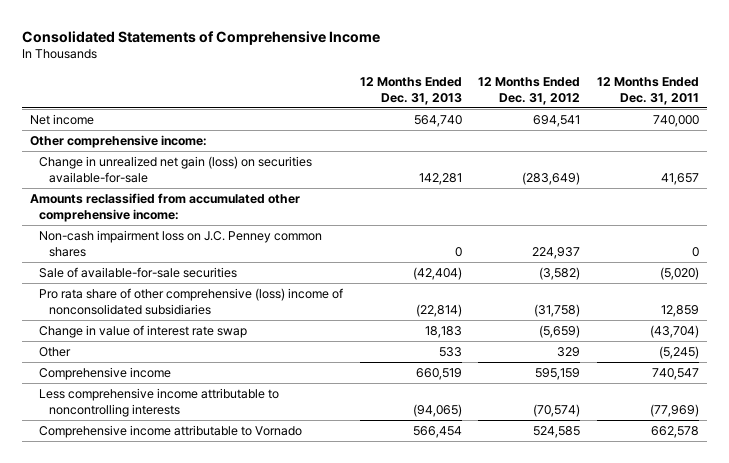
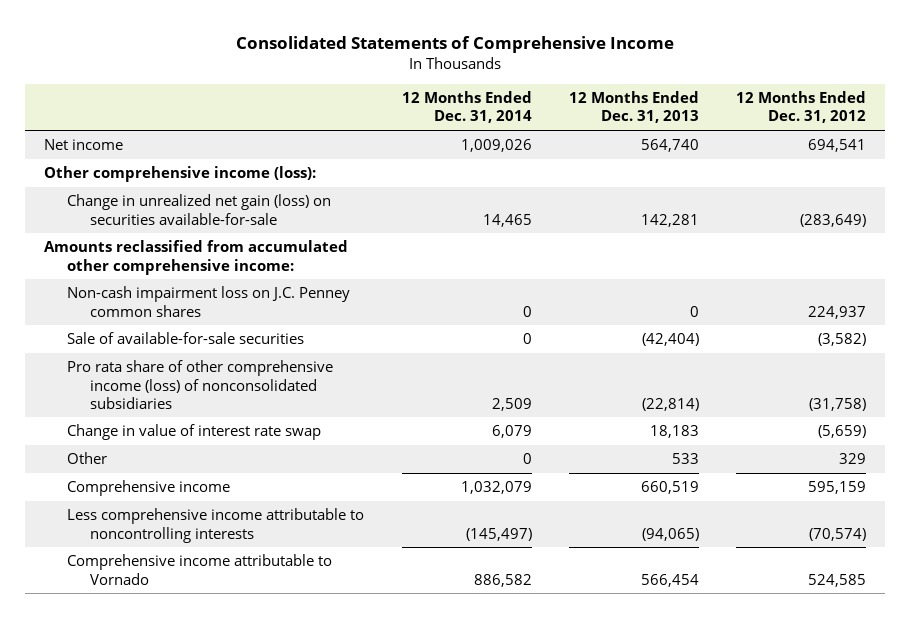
- | 12 Months Ended Dec. 31, 2013 | 12 Months Ended Dec. 31, 2012 | 12 Months Ended Dec. 31, 2011
+ | 12 Months Ended Dec. 31, 2014 | 12 Months Ended Dec. 31, 2013 | 12 Months Ended Dec. 31, 2012
- Other comprehensive income:
+ Other comprehensive income (loss):
- Pro rata share of other comprehensive (loss) income of nonconsolidated subsidiaries | (22,814) | (31,758) | 12,859
+ Pro rata share of other comprehensive income (loss) of nonconsolidated subsidiaries | 2,509 | (22,814) | (31,758)

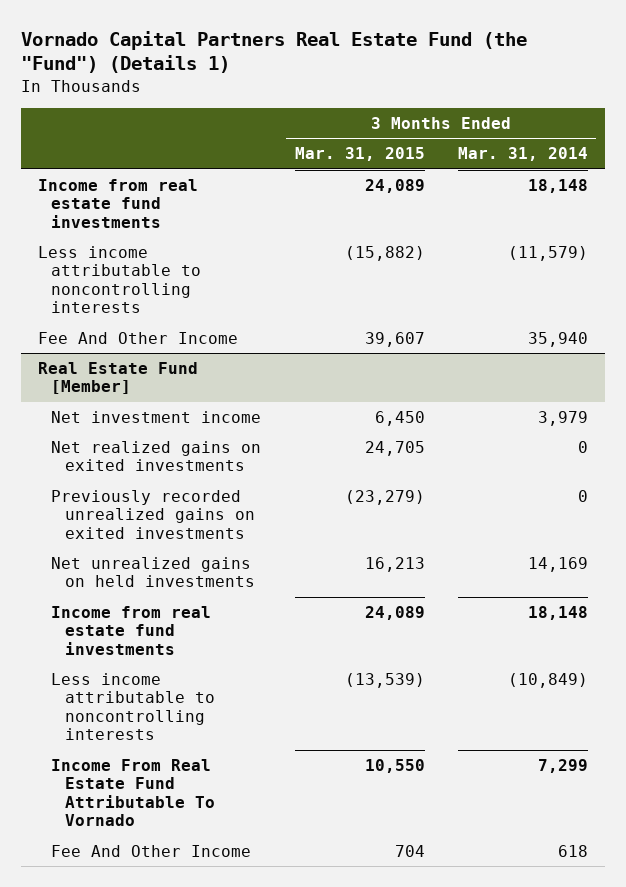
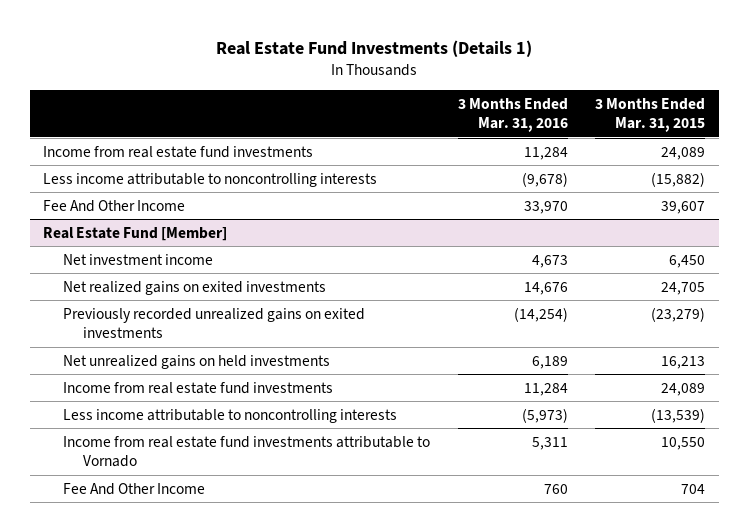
- Vornado Capital Partners Real Estate Fund (the "Fund") (Details 1)
+ Real Estate Fund Investments (Details 1)
- | 3 Months Ended Mar. 31, 2015 | 3 Months Ended Mar. 31, 2014
+ | 3 Months Ended Mar. 31, 2016 | 3 Months Ended Mar. 31, 2015
@ Real Estate Fund [Member]
- Income From Real Estate Fund Attributable To Vornado | 10,550 | 7,299
+ Income from real estate fund investments attributable to Vornado | 5,311 | 10,550

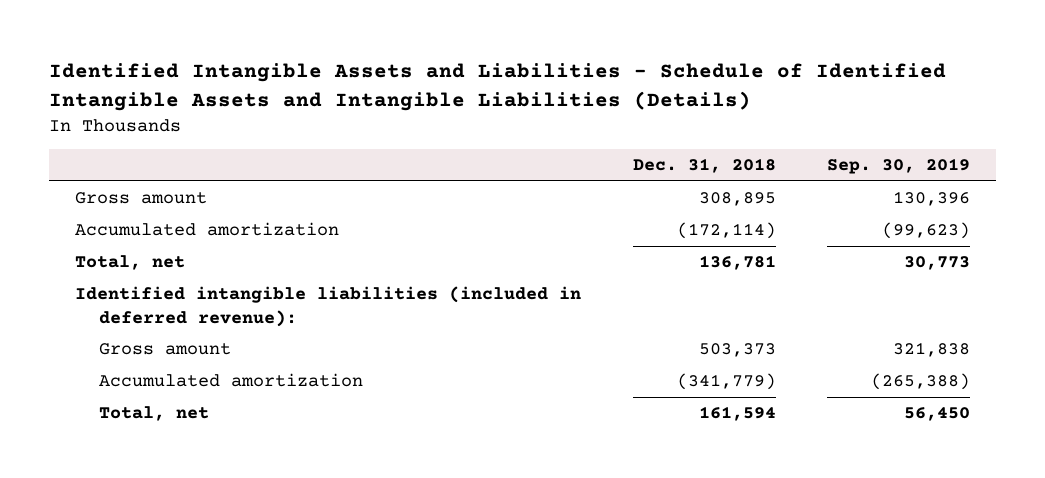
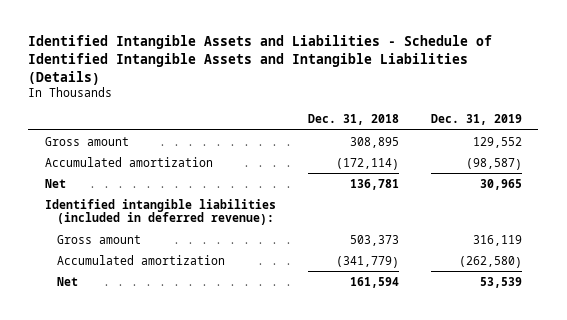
- | Dec. 31, 2018 | Sep. 30, 2019
+ | Dec. 31, 2018 | Dec. 31, 2019
- Total, net | 136,781 | 30,773
+ Net | 136,781 | 30,965
- Total, net | 161,594 | 56,450
+ Net | 161,594 | 53,539

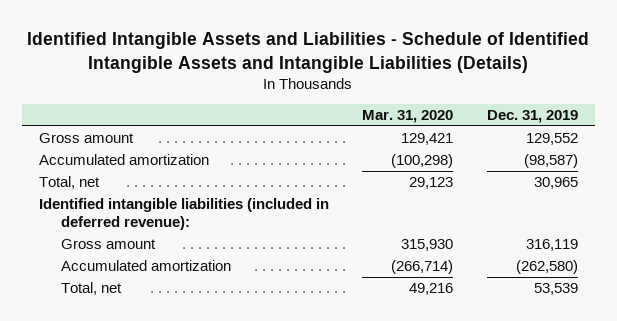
- | Dec. 31, 2018 | Dec. 31, 2019
+ | Mar. 31, 2020 | Dec. 31, 2019
- Net | 136,781 | 30,965
+ Total, net | 29,123 | 30,965
- Net | 161,594 | 53,539
+ Total, net | 49,216 | 53,539

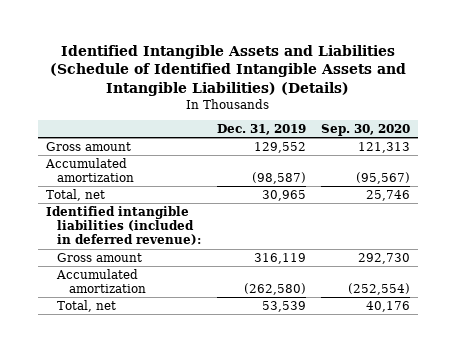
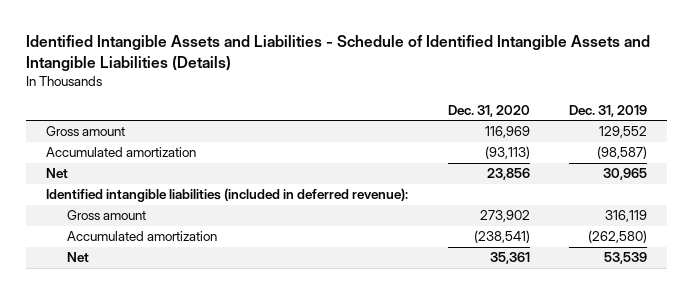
- Identified Intangible Assets and Liabilities (Schedule of Identified Intangible Assets and Intangible Liabilities) (Details)
+ Identified Intangible Assets and Liabilities - Schedule of Identified Intangible Assets and Intangible Liabilities (Details)
- | Dec. 31, 2019 | Sep. 30, 2020
+ | Dec. 31, 2020 | Dec. 31, 2019
- Total, net | 30,965 | 25,746
+ Net | 23,856 | 30,965
- Total, net | 53,539 | 40,176
+ Net | 35,361 | 53,539

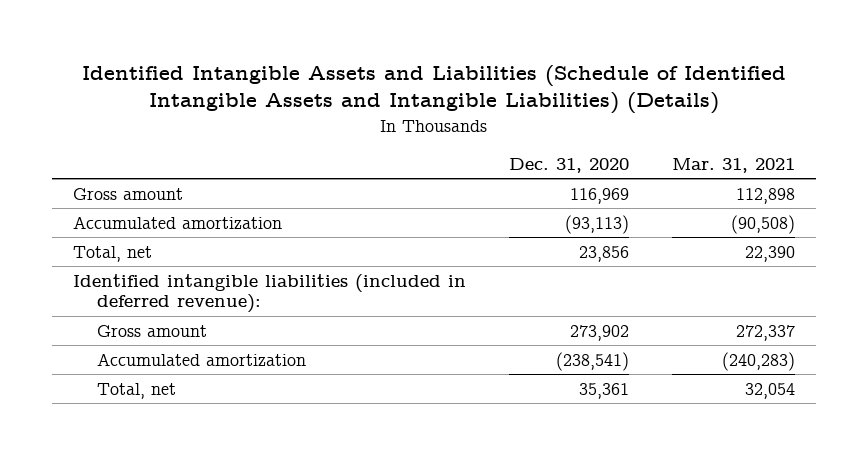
- Identified Intangible Assets and Liabilities - Schedule of Identified Intangible Assets and Intangible Liabilities (Details)
+ Identified Intangible Assets and Liabilities (Schedule of Identified Intangible Assets and Intangible Liabilities) (Details)
- | Dec. 31, 2020 | Dec. 31, 2019
+ | Dec. 31, 2020 | Mar. 31, 2021
- Net | 23,856 | 30,965
+ Total, net | 23,856 | 22,390
- Net | 35,361 | 53,539
+ Total, net | 35,361 | 32,054

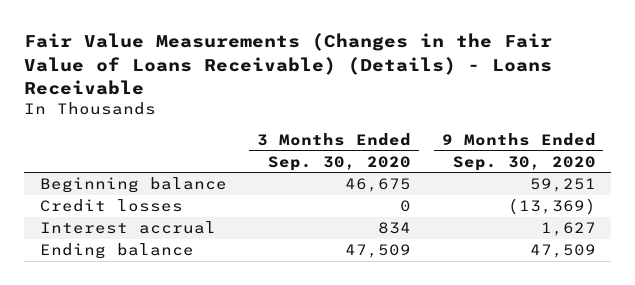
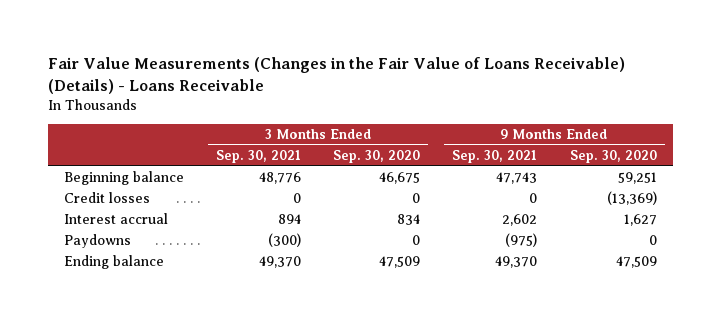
- | 3 Months Ended Sep. 30, 2020 | 9 Months Ended Sep. 30, 2020
+ | 3 Months Ended Sep. 30, 2021 | 3 Months Ended Sep. 30, 2020 | 9 Months Ended Sep. 30, 2021 | 9 Months Ended Sep. 30, 2020
+ Paydowns | (300) | 0 | (975) | 0

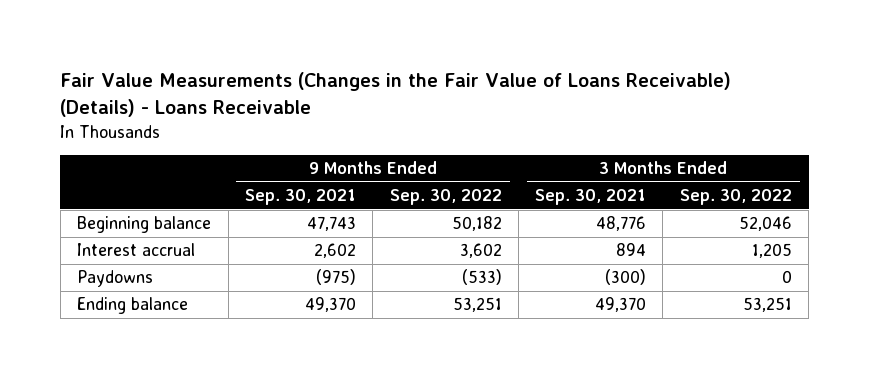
- | 3 Months Ended Sep. 30, 2021 | 3 Months Ended Sep. 30, 2020 | 9 Months Ended Sep. 30, 2021 | 9 Months Ended Sep. 30, 2020
+ | 9 Months Ended Sep. 30, 2021 | 9 Months Ended Sep. 30, 2022 | 3 Months Ended Sep. 30, 2021 | 3 Months Ended Sep. 30, 2022
- Credit losses | 0 | 0 | 0 | (13,369)

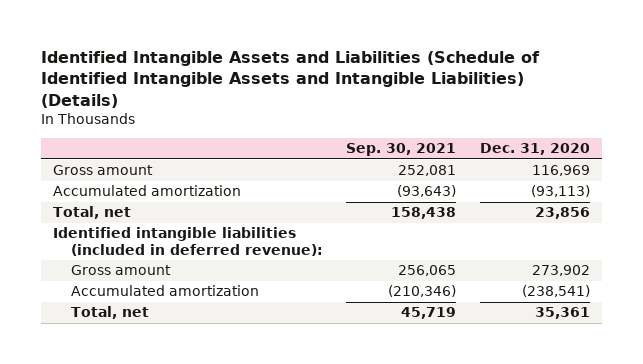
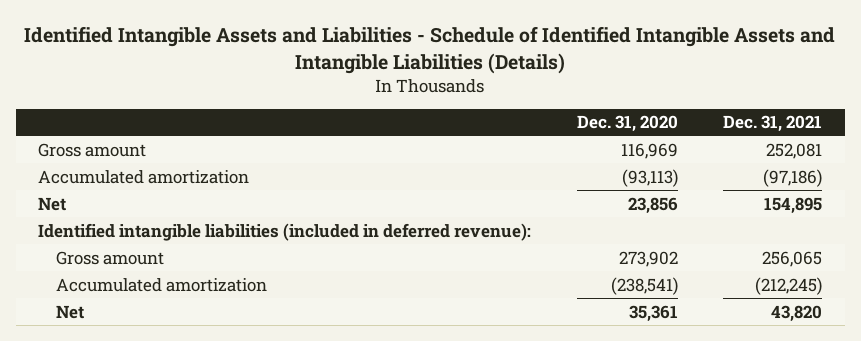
- Identified Intangible Assets and Liabilities (Schedule of Identified Intangible Assets and Intangible Liabilities) (Details)
+ Identified Intangible Assets and Liabilities - Schedule of Identified Intangible Assets and Intangible Liabilities (Details)
- | Sep. 30, 2021 | Dec. 31, 2020
+ | Dec. 31, 2020 | Dec. 31, 2021
- Total, net | 158,438 | 23,856
+ Net | 23,856 | 154,895
- Total, net | 45,719 | 35,361
+ Net | 35,361 | 43,820

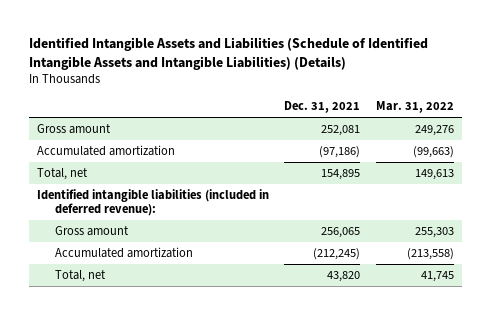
- Identified Intangible Assets and Liabilities - Schedule of Identified Intangible Assets and Intangible Liabilities (Details)
+ Identified Intangible Assets and Liabilities (Schedule of Identified Intangible Assets and Intangible Liabilities) (Details)
- | Dec. 31, 2020 | Dec. 31, 2021
+ | Dec. 31, 2021 | Mar. 31, 2022
- Net | 23,856 | 154,895
+ Total, net | 154,895 | 149,613
- Net | 35,361 | 43,820
+ Total, net | 43,820 | 41,745

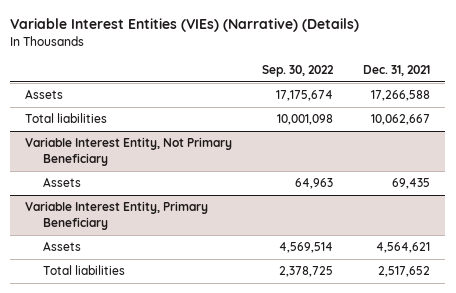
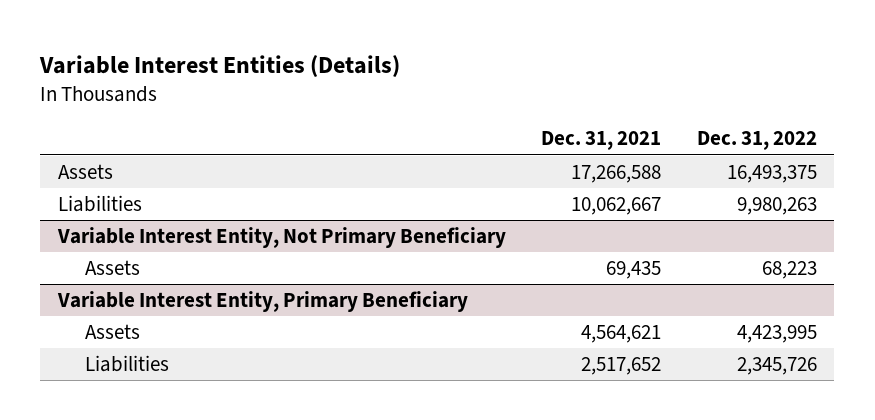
- Variable Interest Entities (VIEs) (Narrative) (Details)
+ Variable Interest Entities (Details)
- | Sep. 30, 2022 | Dec. 31, 2021
+ | Dec. 31, 2021 | Dec. 31, 2022
- Total liabilities | 10,001,098 | 10,062,667
+ Liabilities | 10,062,667 | 9,980,263
@ Variable Interest Entity, Primary Beneficiary
- Total liabilities | 2,378,725 | 2,517,652
+ Liabilities | 2,517,652 | 2,345,726

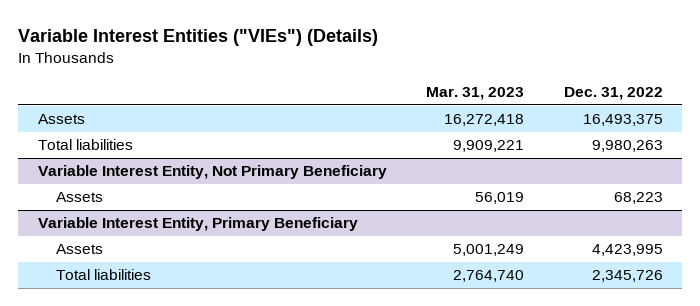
- Variable Interest Entities (Details)
+ Variable Interest Entities ("VIEs") (Details)
- | Dec. 31, 2021 | Dec. 31, 2022
+ | Mar. 31, 2023 | Dec. 31, 2022
- Liabilities | 10,062,667 | 9,980,263
+ Total liabilities | 9,909,221 | 9,980,263
@ Variable Interest Entity, Primary Beneficiary
- Liabilities | 2,517,652 | 2,345,726
+ Total liabilities | 2,764,740 | 2,345,726

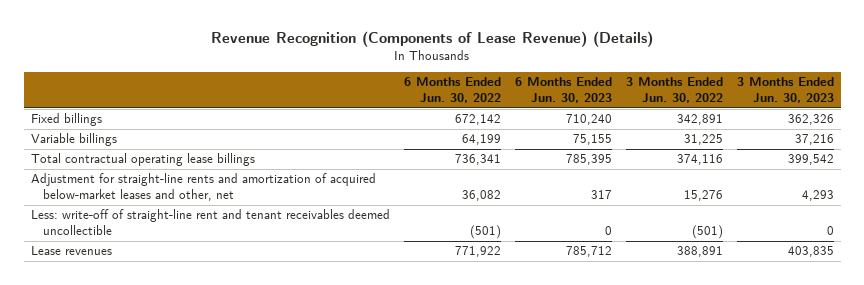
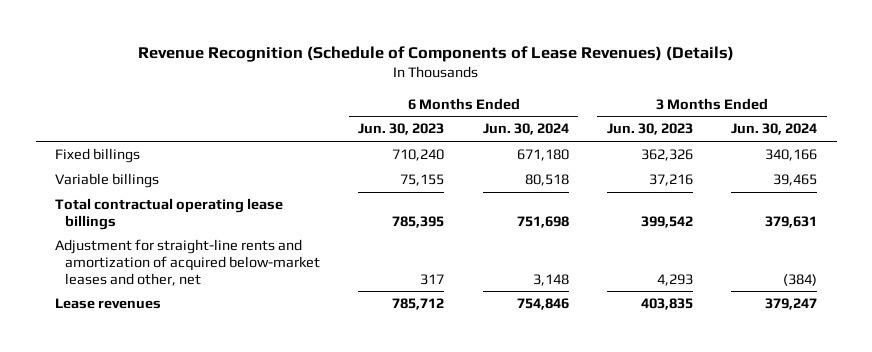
- Revenue Recognition (Components of Lease Revenue) (Details)
+ Revenue Recognition (Schedule of Components of Lease Revenues) (Details)
- | 6 Months Ended Jun. 30, 2022 | 6 Months Ended Jun. 30, 2023 | 3 Months Ended Jun. 30, 2022 | 3 Months Ended Jun. 30, 2023
+ | 6 Months Ended Jun. 30, 2023 | 6 Months Ended Jun. 30, 2024 | 3 Months Ended Jun. 30, 2023 | 3 Months Ended Jun. 30, 2024
- Less: write-off of straight-line rent and tenant receivables deemed uncollectible | (501) | 0 | (501) | 0

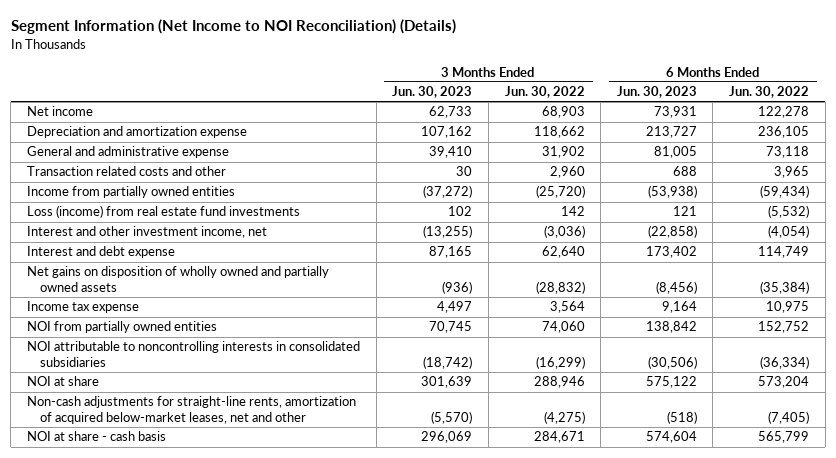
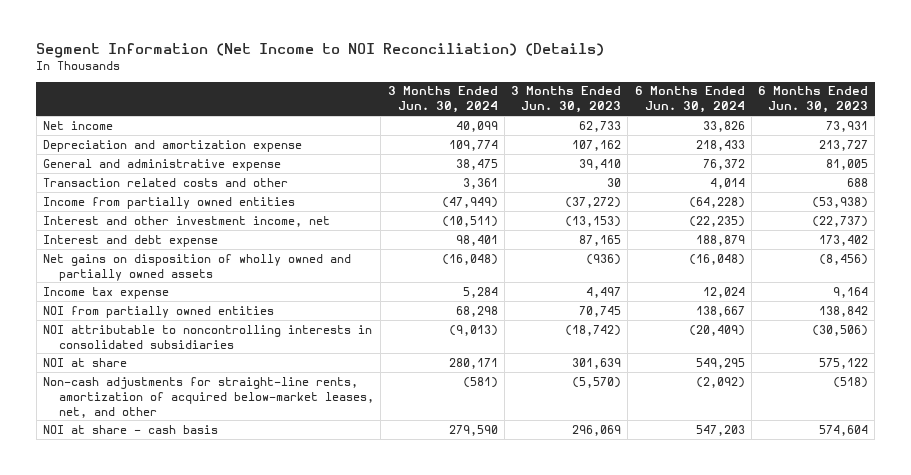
- | 3 Months Ended Jun. 30, 2023 | 3 Months Ended Jun. 30, 2022 | 6 Months Ended Jun. 30, 2023 | 6 Months Ended Jun. 30, 2022
+ | 3 Months Ended Jun. 30, 2024 | 3 Months Ended Jun. 30, 2023 | 6 Months Ended Jun. 30, 2024 | 6 Months Ended Jun. 30, 2023
- Loss (income) from real estate fund investments | 102 | 142 | 121 | (5,532)
- Interest and other investment income, net | (13,255) | (3,036) | (22,858) | (4,054)
+ Interest and other investment income, net | (10,511) | (13,153) | (22,235) | (22,737)
- Non-cash adjustments for straight-line rents, amortization of acquired below-market leases, net and other | (5,570) | (4,275) | (518) | (7,405)
+ Non-cash adjustments for straight-line rents, amortization of acquired below-market leases, net, and other | (581) | (5,570) | (2,092) | (518)

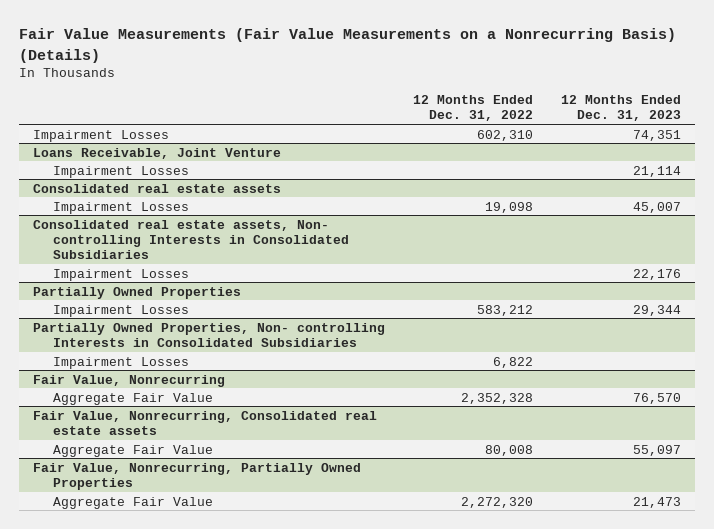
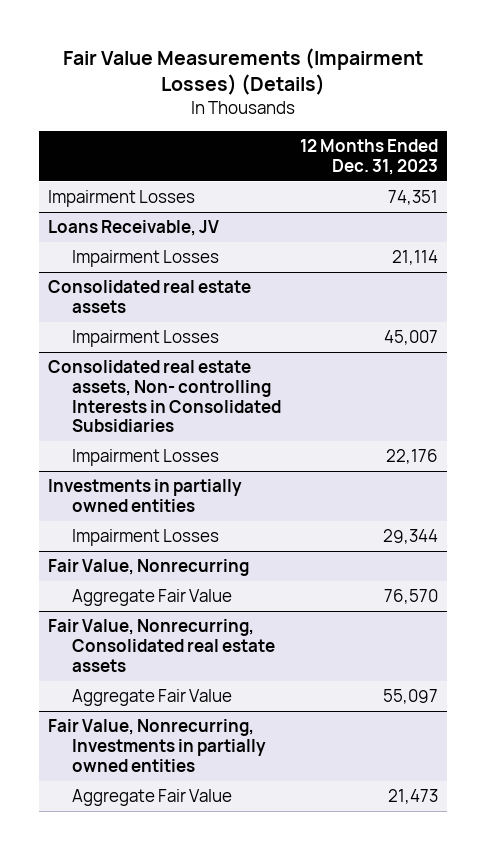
- Fair Value Measurements (Fair Value Measurements on a Nonrecurring Basis) (Details)
+ Fair Value Measurements (Impairment Losses) (Details)
- | 12 Months Ended Dec. 31, 2022 | 12 Months Ended Dec. 31, 2023
+ | 12 Months Ended Dec. 31, 2023
- Loans Receivable, Joint Venture
+ Loans Receivable, JV
- Partially Owned Properties
+ Investments in partially owned entities
- Partially Owned Properties, Non- controlling Interests in Consolidated Subsidiaries
- Impairment Losses | 6,822 |
- Fair Value, Nonrecurring, Partially Owned Properties
+ Fair Value, Nonrecurring, Investments in partially owned entities

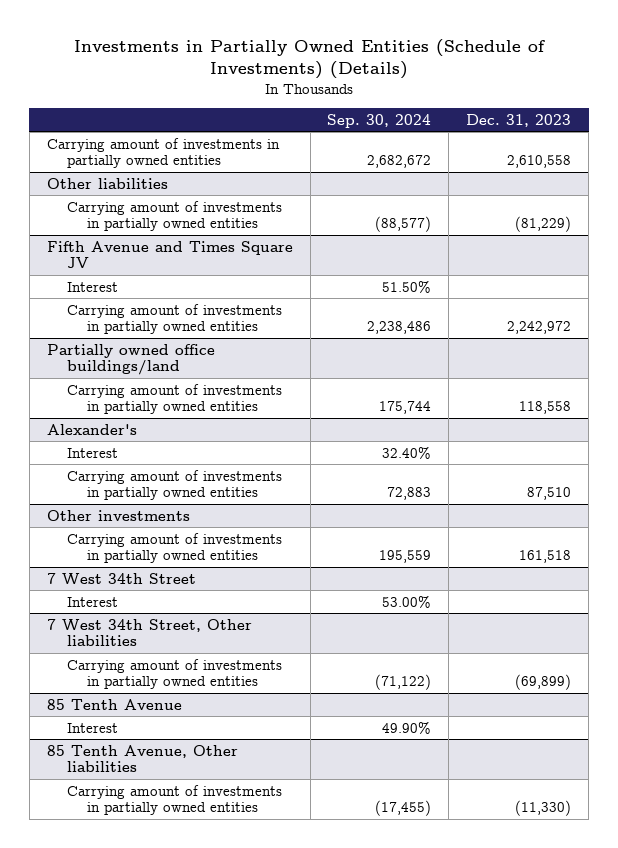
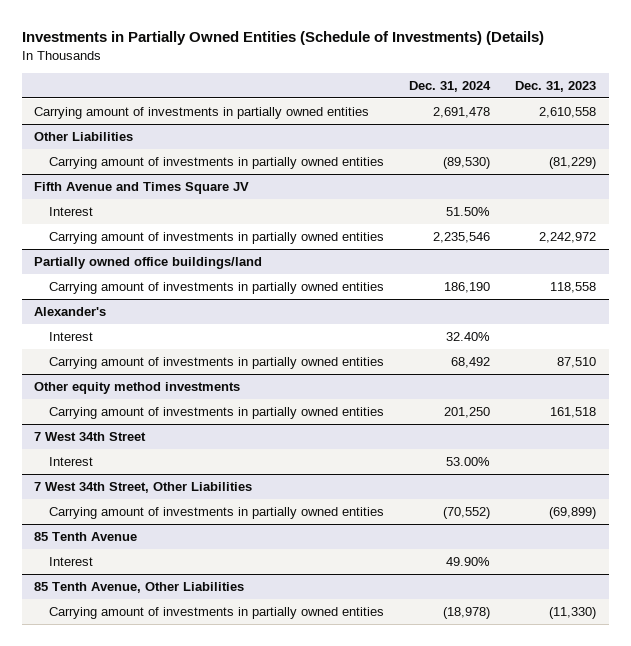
- | Sep. 30, 2024 | Dec. 31, 2023
+ | Dec. 31, 2024 | Dec. 31, 2023
- Other liabilities
+ Other Liabilities
- Other investments
+ Other equity method investments
- 7 West 34th Street, Other liabilities
+ 7 West 34th Street, Other Liabilities
- 85 Tenth Avenue, Other liabilities
+ 85 Tenth Avenue, Other Liabilities

